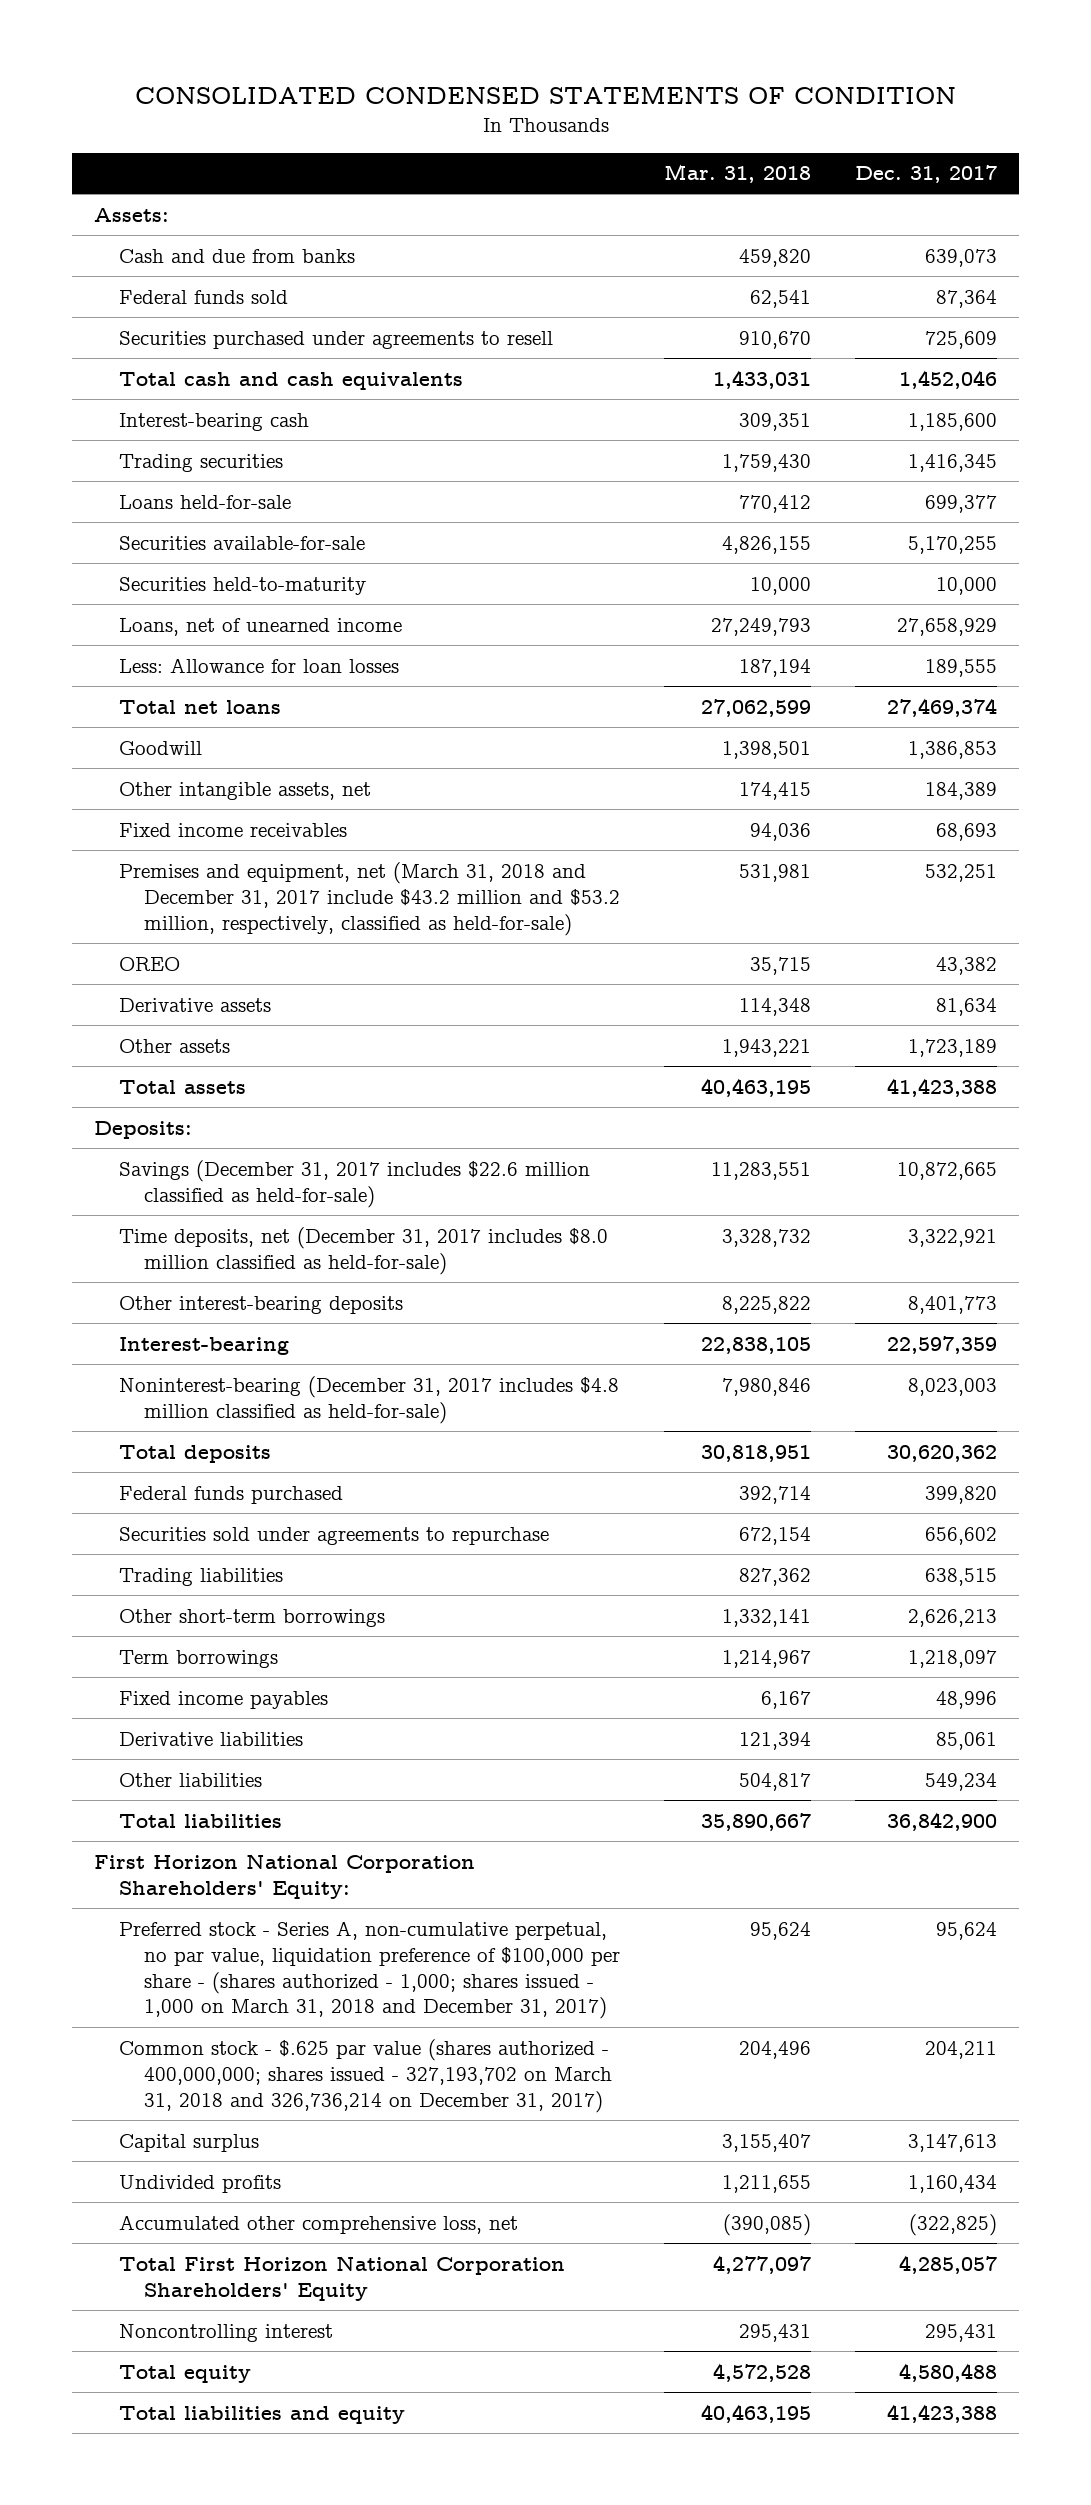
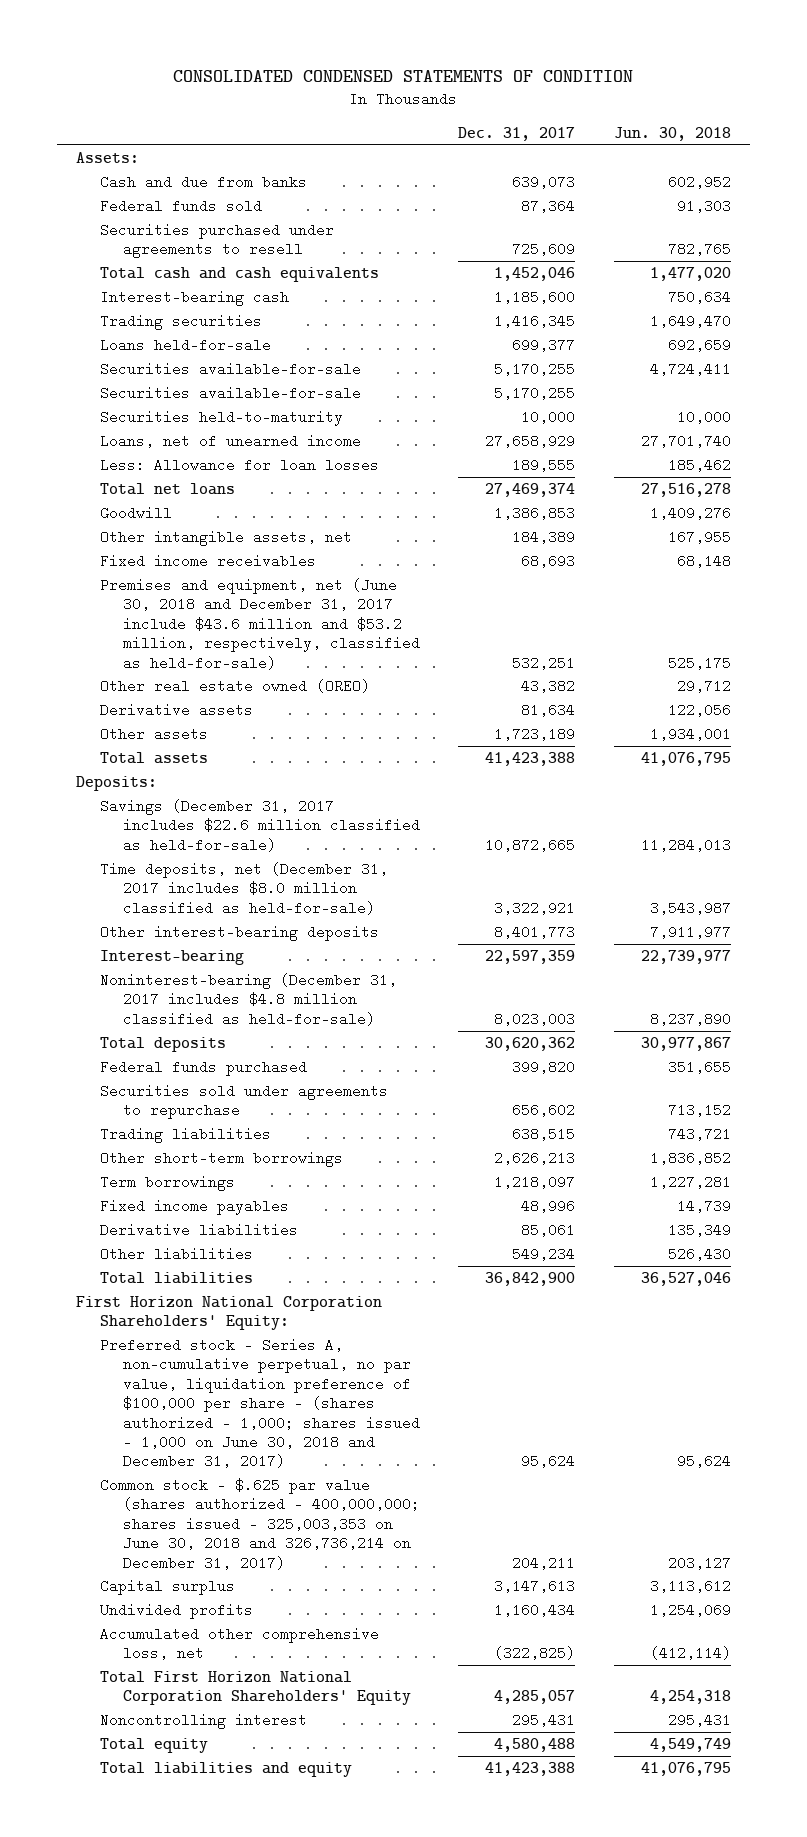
- | Mar. 31, 2018 | Dec. 31, 2017
+ | Dec. 31, 2017 | Jun. 30, 2018
+ Securities available-for-sale | 5,170,255 |
- Premises and equipment, net (March 31, 2018 and December 31, 2017 include $43.2 million and $53.2 million, respectively, classified as held-for-sale) | 531,981 | 532,251
- OREO | 35,715 | 43,382
+ Premises and equipment, net (June 30, 2018 and December 31, 2017 include $43.6 million and $53.2 million, respectively, classified as held-for-sale) | 532,251 | 525,175
+ Other real estate owned (OREO) | 43,382 | 29,712
- Preferred stock - Series A, non-cumulative perpetual, no par value, liquidation preference of $100,000 per share - (shares authorized - 1,000; shares issued - 1,000 on March 31, 2018 and December 31, 2017) | 95,624 | 95,624
- Common stock - $.625 par value (shares authorized - 400,000,000; shares issued - 327,193,702 on March 31, 2018 and 326,736,214 on December 31, 2017) | 204,496 | 204,211
+ Preferred stock - Series A, non-cumulative perpetual, no par value, liquidation preference of $100,000 per share - (shares authorized - 1,000; shares issued - 1,000 on June 30, 2018 and December 31, 2017) | 95,624 | 95,624
+ Common stock - $.625 par value (shares authorized - 400,000,000; shares issued - 325,003,353 on June 30, 2018 and 326,736,214 on December 31, 2017) | 204,211 | 203,127

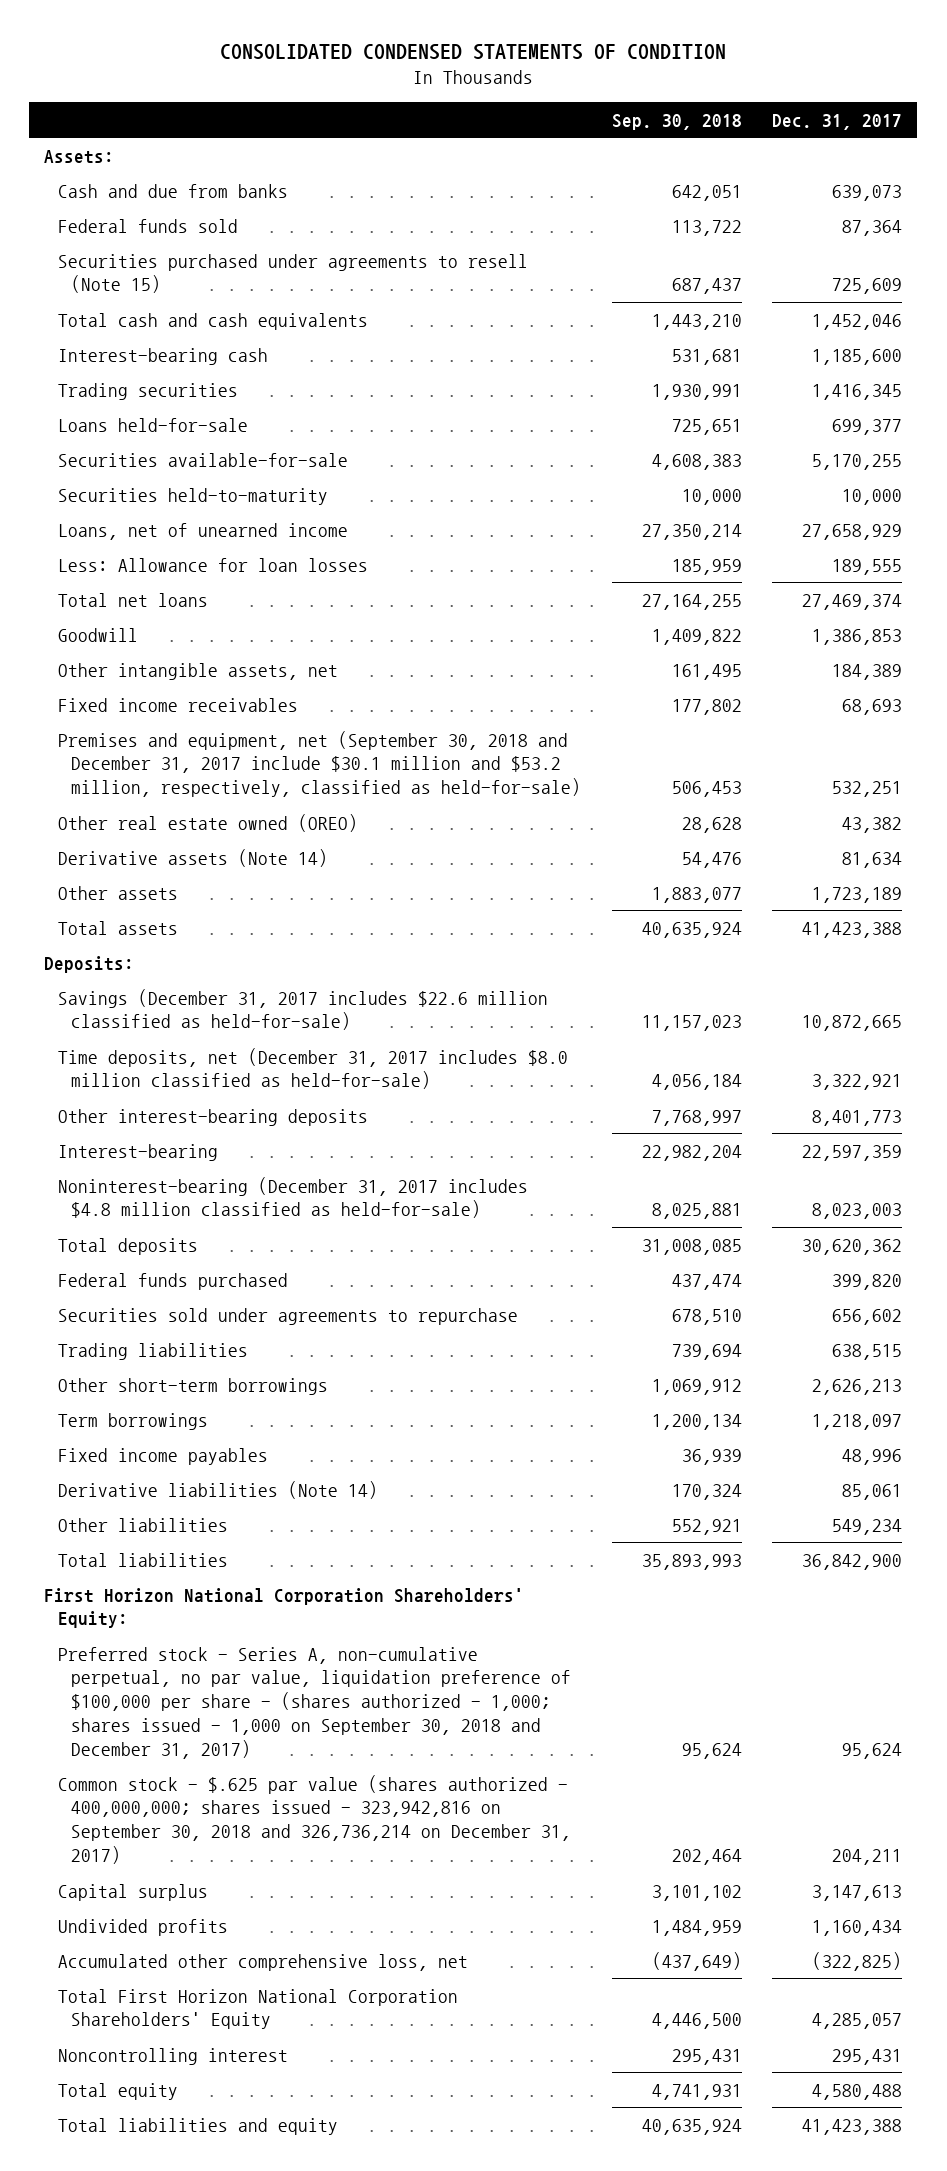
- | Dec. 31, 2017 | Jun. 30, 2018
+ | Sep. 30, 2018 | Dec. 31, 2017
- Securities purchased under agreements to resell | 725,609 | 782,765
+ Securities purchased under agreements to resell (Note 15) | 687,437 | 725,609
- Securities available-for-sale | 5,170,255 |
- Premises and equipment, net (June 30, 2018 and December 31, 2017 include $43.6 million and $53.2 million, respectively, classified as held-for-sale) | 532,251 | 525,175
+ Premises and equipment, net (September 30, 2018 and December 31, 2017 include $30.1 million and $53.2 million, respectively, classified as held-for-sale) | 506,453 | 532,251
- Derivative assets | 81,634 | 122,056
+ Derivative assets (Note 14) | 54,476 | 81,634
- Derivative liabilities | 85,061 | 135,349
+ Derivative liabilities (Note 14) | 170,324 | 85,061
- Preferred stock - Series A, non-cumulative perpetual, no par value, liquidation preference of $100,000 per share - (shares authorized - 1,000; shares issued - 1,000 on June 30, 2018 and December 31, 2017) | 95,624 | 95,624
- Common stock - $.625 par value (shares authorized - 400,000,000; shares issued - 325,003,353 on June 30, 2018 and 326,736,214 on December 31, 2017) | 204,211 | 203,127
+ Preferred stock - Series A, non-cumulative perpetual, no par value, liquidation preference of $100,000 per share - (shares authorized - 1,000; shares issued - 1,000 on September 30, 2018 and December 31, 2017) | 95,624 | 95,624
+ Common stock - $.625 par value (shares authorized - 400,000,000; shares issued - 323,942,816 on September 30, 2018 and 326,736,214 on December 31, 2017) | 202,464 | 204,211

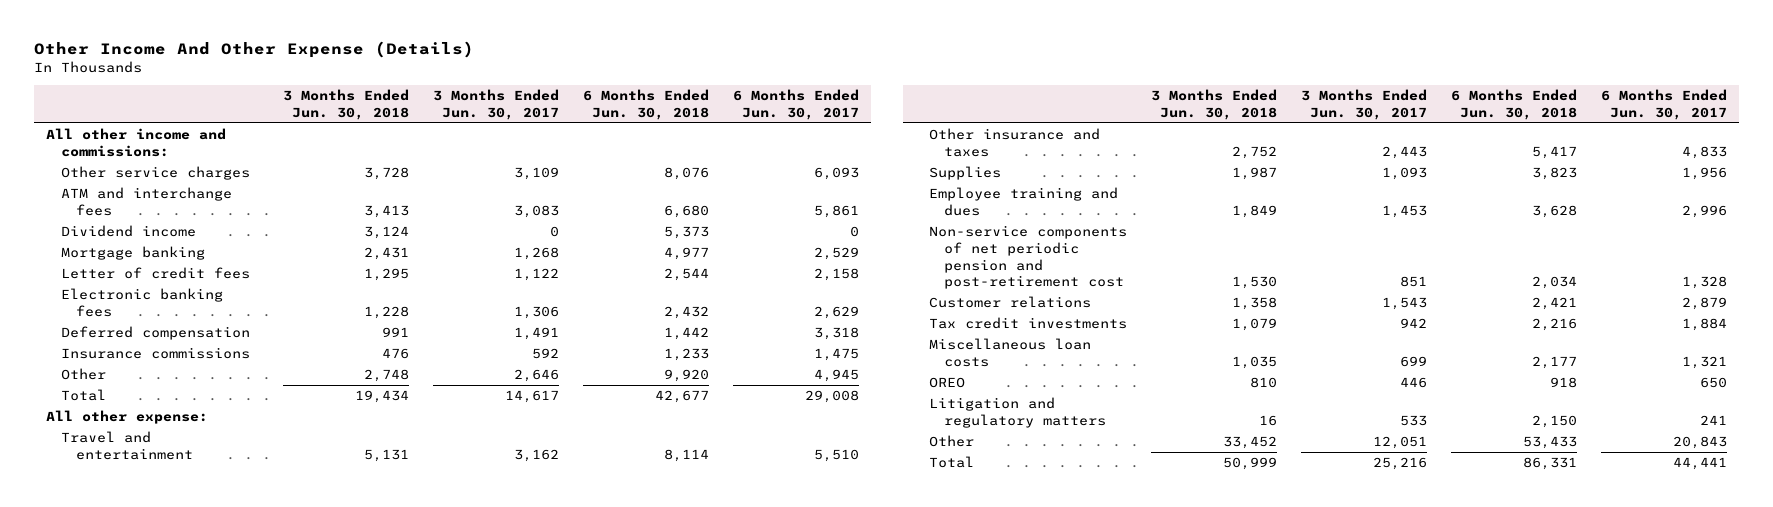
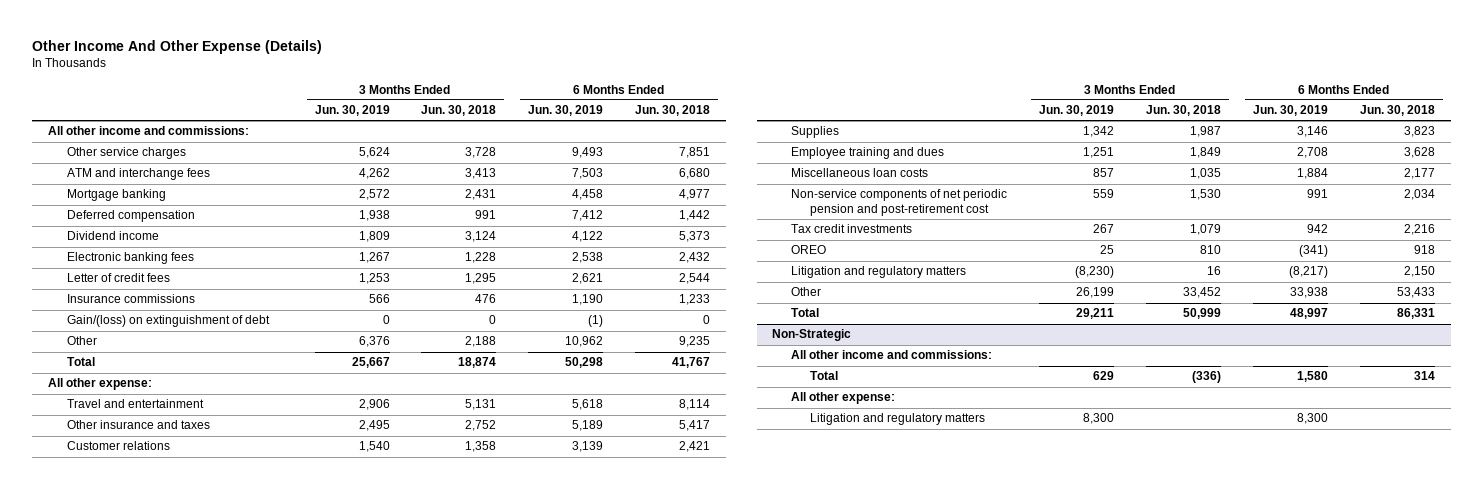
- | 3 Months Ended Jun. 30, 2018 | 3 Months Ended Jun. 30, 2017 | 6 Months Ended Jun. 30, 2018 | 6 Months Ended Jun. 30, 2017
+ | 3 Months Ended Jun. 30, 2019 | 3 Months Ended Jun. 30, 2018 | 6 Months Ended Jun. 30, 2019 | 6 Months Ended Jun. 30, 2018
- Other service charges | 3,728 | 3,109 | 8,076 | 6,093
+ Other service charges | 5,624 | 3,728 | 9,493 | 7,851
moved down: Dividend income | 1,809 | 3,124 | 4,122 | 5,373
moved down: Electronic banking fees | 1,267 | 1,228 | 2,538 | 2,432
moved down: Letter of credit fees | 1,253 | 1,295 | 2,621 | 2,544
- Other | 2,748 | 2,646 | 9,920 | 4,945
- Total | 19,434 | 14,617 | 42,677 | 29,008
+ Gain/(loss) on extinguishment of debt | 0 | 0 | (1) | 0
+ Other | 6,376 | 2,188 | 10,962 | 9,235
+ Total | 25,667 | 18,874 | 50,298 | 41,767
moved up: Customer relations | 1,540 | 1,358 | 3,139 | 2,421
moved up: Miscellaneous loan costs | 857 | 1,035 | 1,884 | 2,177
+ Non-Strategic
+ All other income and commissions:
+ Total | 629 | (336) | 1,580 | 314
+ All other expense:
+ Litigation and regulatory matters | 8,300 | | 8,300 |

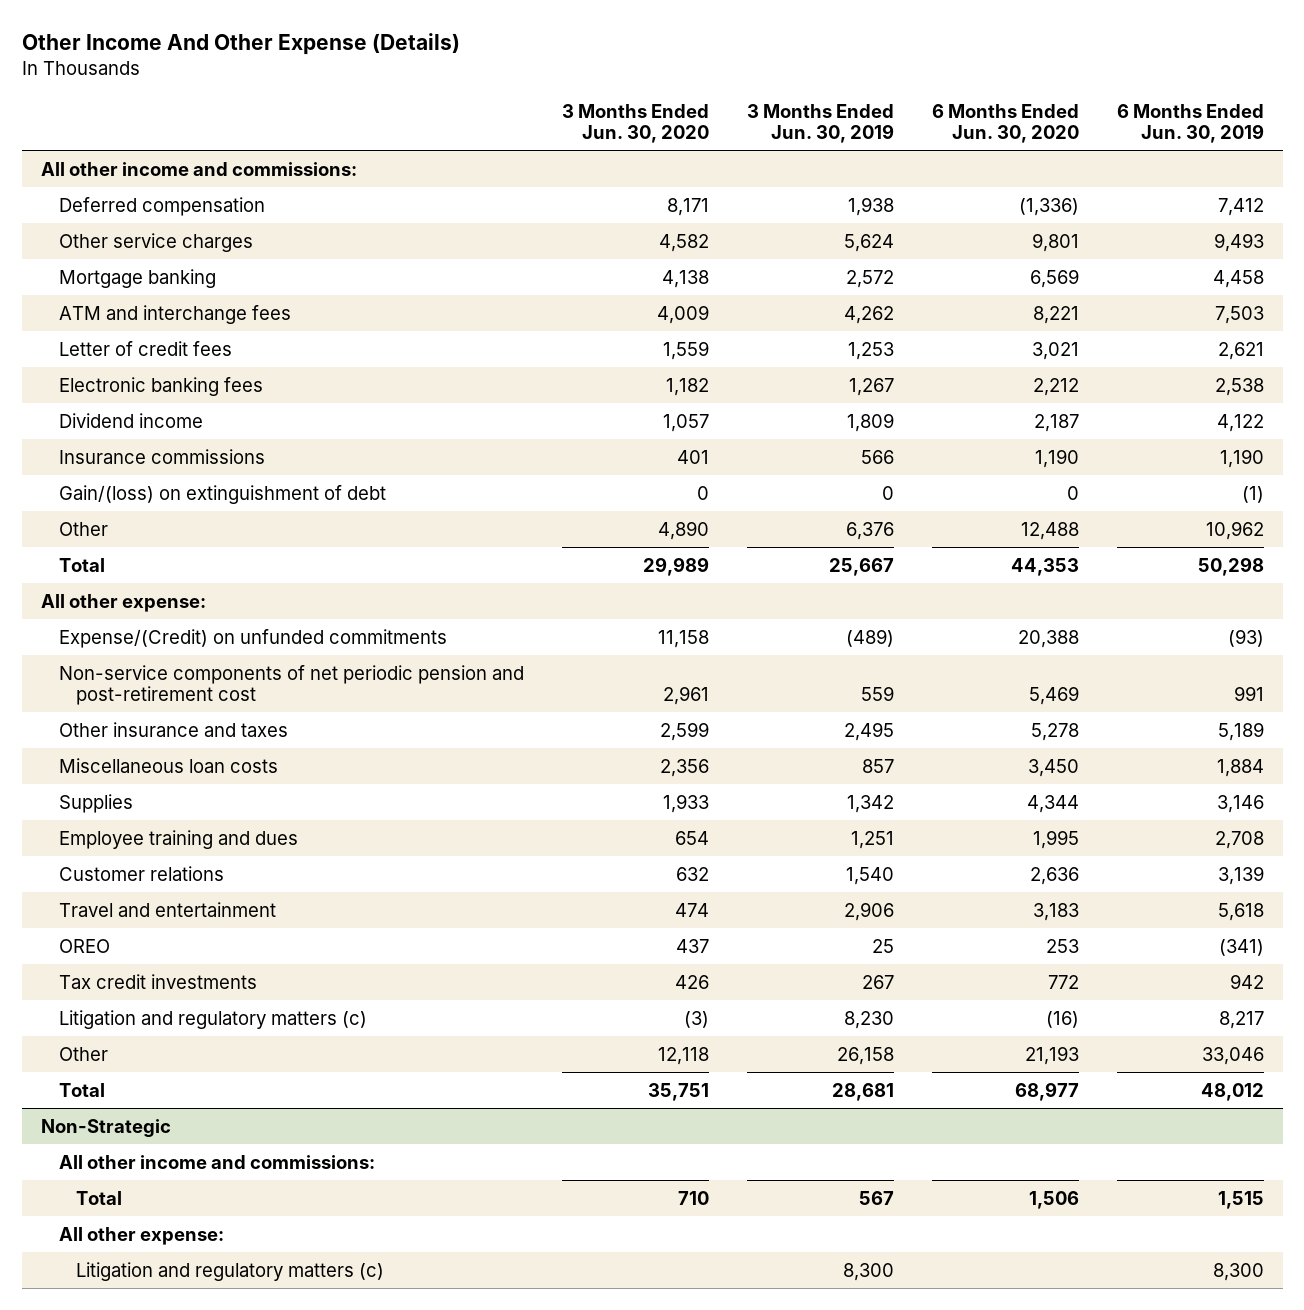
- | 3 Months Ended Jun. 30, 2019 | 3 Months Ended Jun. 30, 2018 | 6 Months Ended Jun. 30, 2019 | 6 Months Ended Jun. 30, 2018
+ | 3 Months Ended Jun. 30, 2020 | 3 Months Ended Jun. 30, 2019 | 6 Months Ended Jun. 30, 2020 | 6 Months Ended Jun. 30, 2019
moved up: Deferred compensation | 8,171 | 1,938 | (1,336) | 7,412
moved down: ATM and interchange fees | 4,009 | 4,262 | 8,221 | 7,503
moved down: Electronic banking fees | 1,182 | 1,267 | 2,212 | 2,538
moved down: Dividend income | 1,057 | 1,809 | 2,187 | 4,122
+ Expense/(Credit) on unfunded commitments | 11,158 | (489) | 20,388 | (93)
moved up: Non-service components of net periodic pension and post-retirement cost | 2,961 | 559 | 5,469 | 991
moved up: Miscellaneous loan costs | 2,356 | 857 | 3,450 | 1,884
moved down: Customer relations | 632 | 1,540 | 2,636 | 3,139
moved down: Travel and entertainment | 474 | 2,906 | 3,183 | 5,618
- Litigation and regulatory matters | (8,230) | 16 | (8,217) | 2,150
- Other | 26,199 | 33,452 | 33,938 | 53,433
- Total | 29,211 | 50,999 | 48,997 | 86,331
moved down: Tax credit investments | 426 | 267 | 772 | 942
+ Litigation and regulatory matters (c) | (3) | 8,230 | (16) | 8,217
+ Other | 12,118 | 26,158 | 21,193 | 33,046
+ Total | 35,751 | 28,681 | 68,977 | 48,012
@ Non-Strategic
- Total | 629 | (336) | 1,580 | 314
+ Total | 710 | 567 | 1,506 | 1,515
- Litigation and regulatory matters | 8,300 | | 8,300 |
+ Litigation and regulatory matters (c) | | 8,300 | | 8,300

